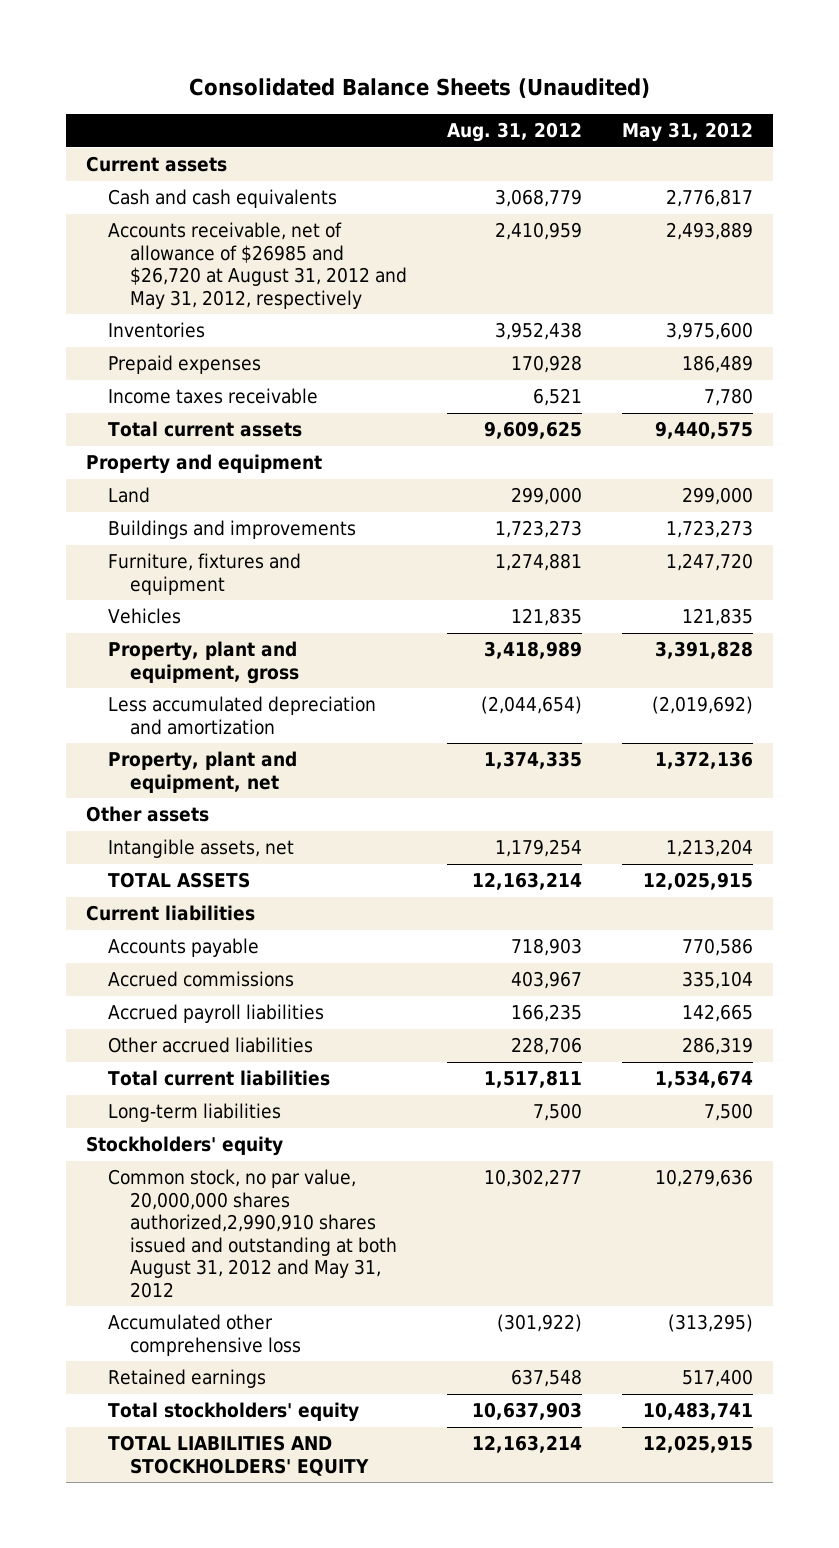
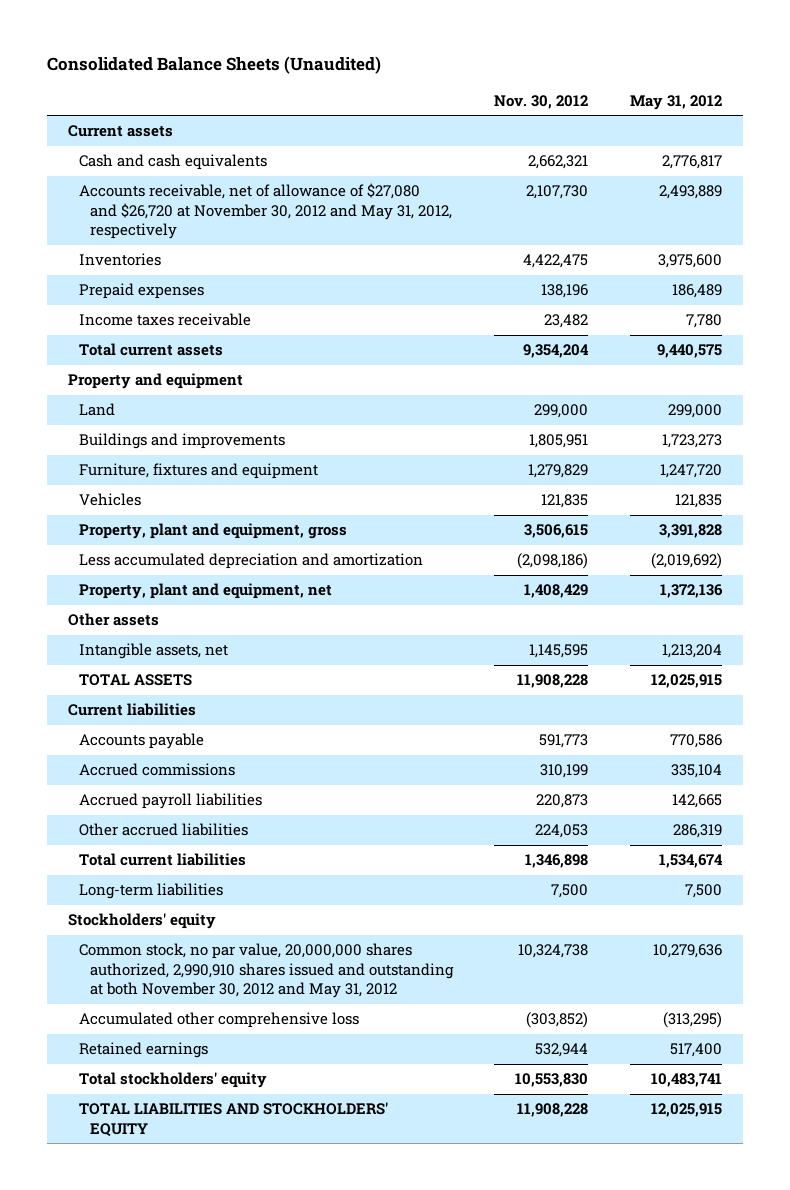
- | Aug. 31, 2012 | May 31, 2012
+ | Nov. 30, 2012 | May 31, 2012
- Accounts receivable, net of allowance of $26985 and $26,720 at August 31, 2012 and May 31, 2012, respectively | 2,410,959 | 2,493,889
+ Accounts receivable, net of allowance of $27,080 and $26,720 at November 30, 2012 and May 31, 2012, respectively | 2,107,730 | 2,493,889
- Common stock, no par value, 20,000,000 shares authorized,2,990,910 shares issued and outstanding at both August 31, 2012 and May 31, 2012 | 10,302,277 | 10,279,636
+ Common stock, no par value, 20,000,000 shares authorized, 2,990,910 shares issued and outstanding at both November 30, 2012 and May 31, 2012 | 10,324,738 | 10,279,636

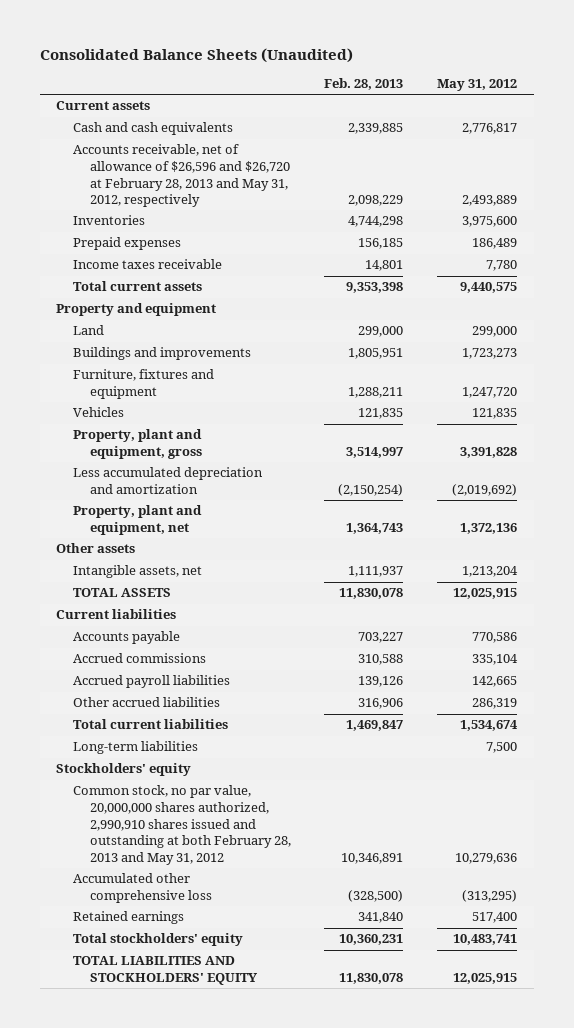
- | Nov. 30, 2012 | May 31, 2012
+ | Feb. 28, 2013 | May 31, 2012
- Accounts receivable, net of allowance of $27,080 and $26,720 at November 30, 2012 and May 31, 2012, respectively | 2,107,730 | 2,493,889
+ Accounts receivable, net of allowance of $26,596 and $26,720 at February 28, 2013 and May 31, 2012, respectively | 2,098,229 | 2,493,889
- Common stock, no par value, 20,000,000 shares authorized, 2,990,910 shares issued and outstanding at both November 30, 2012 and May 31, 2012 | 10,324,738 | 10,279,636
+ Common stock, no par value, 20,000,000 shares authorized, 2,990,910 shares issued and outstanding at both February 28, 2013 and May 31, 2012 | 10,346,891 | 10,279,636

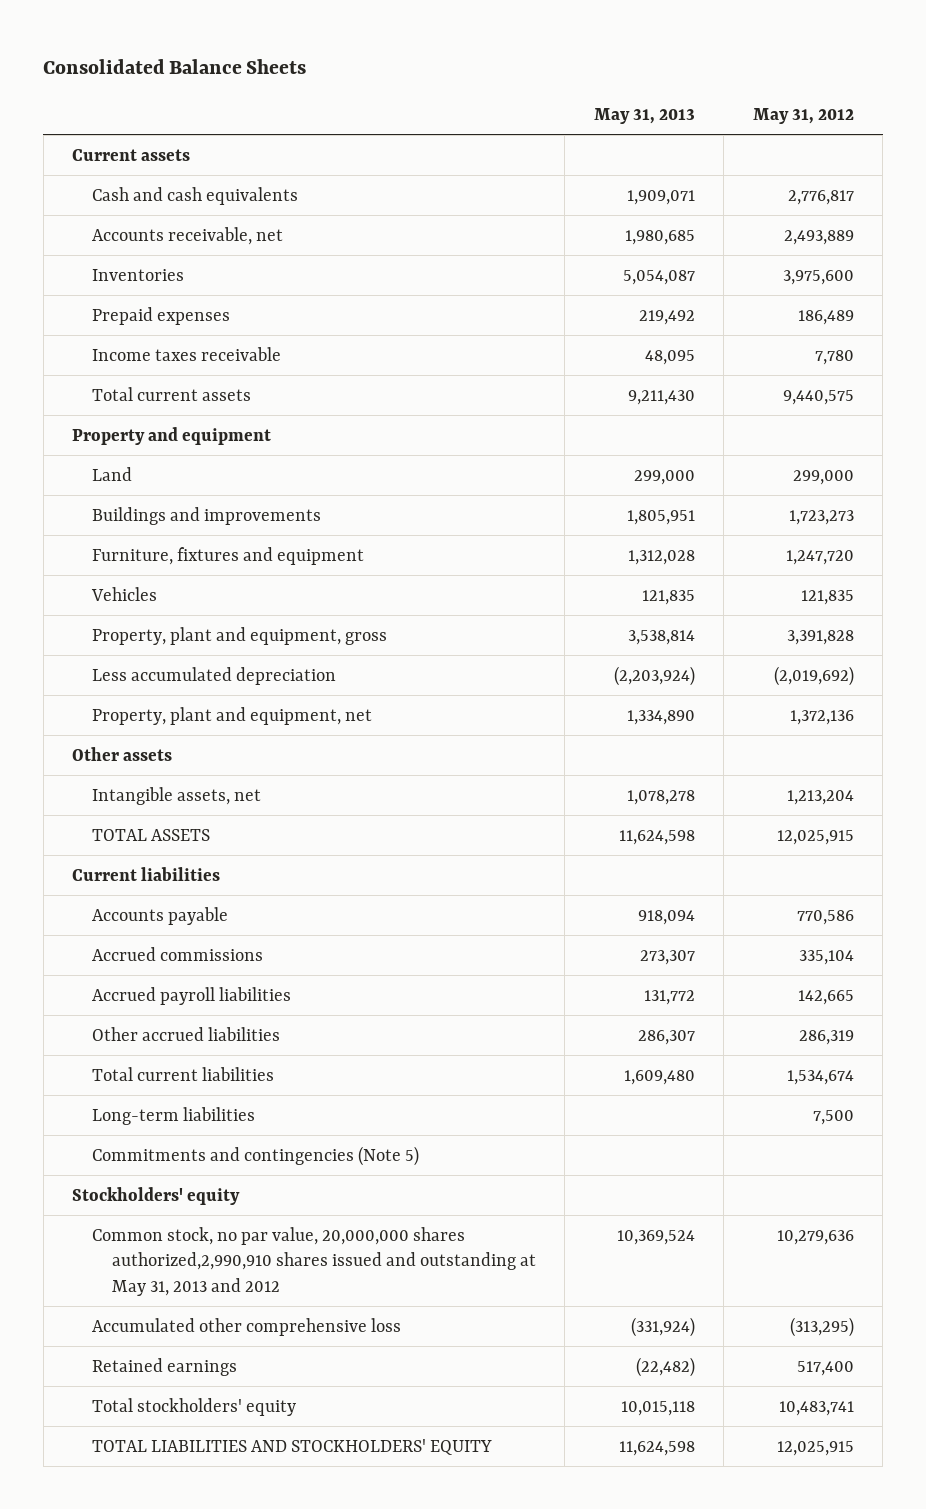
- Consolidated Balance Sheets (Unaudited)
+ Consolidated Balance Sheets
- | Feb. 28, 2013 | May 31, 2012
+ | May 31, 2013 | May 31, 2012
- Accounts receivable, net of allowance of $26,596 and $26,720 at February 28, 2013 and May 31, 2012, respectively | 2,098,229 | 2,493,889
+ Accounts receivable, net | 1,980,685 | 2,493,889
- Less accumulated depreciation and amortization | (2,150,254) | (2,019,692)
+ Less accumulated depreciation | (2,203,924) | (2,019,692)
+ Commitments and contingencies (Note 5)
- Common stock, no par value, 20,000,000 shares authorized, 2,990,910 shares issued and outstanding at both February 28, 2013 and May 31, 2012 | 10,346,891 | 10,279,636
+ Common stock, no par value, 20,000,000 shares authorized,2,990,910 shares issued and outstanding at May 31, 2013 and 2012 | 10,369,524 | 10,279,636

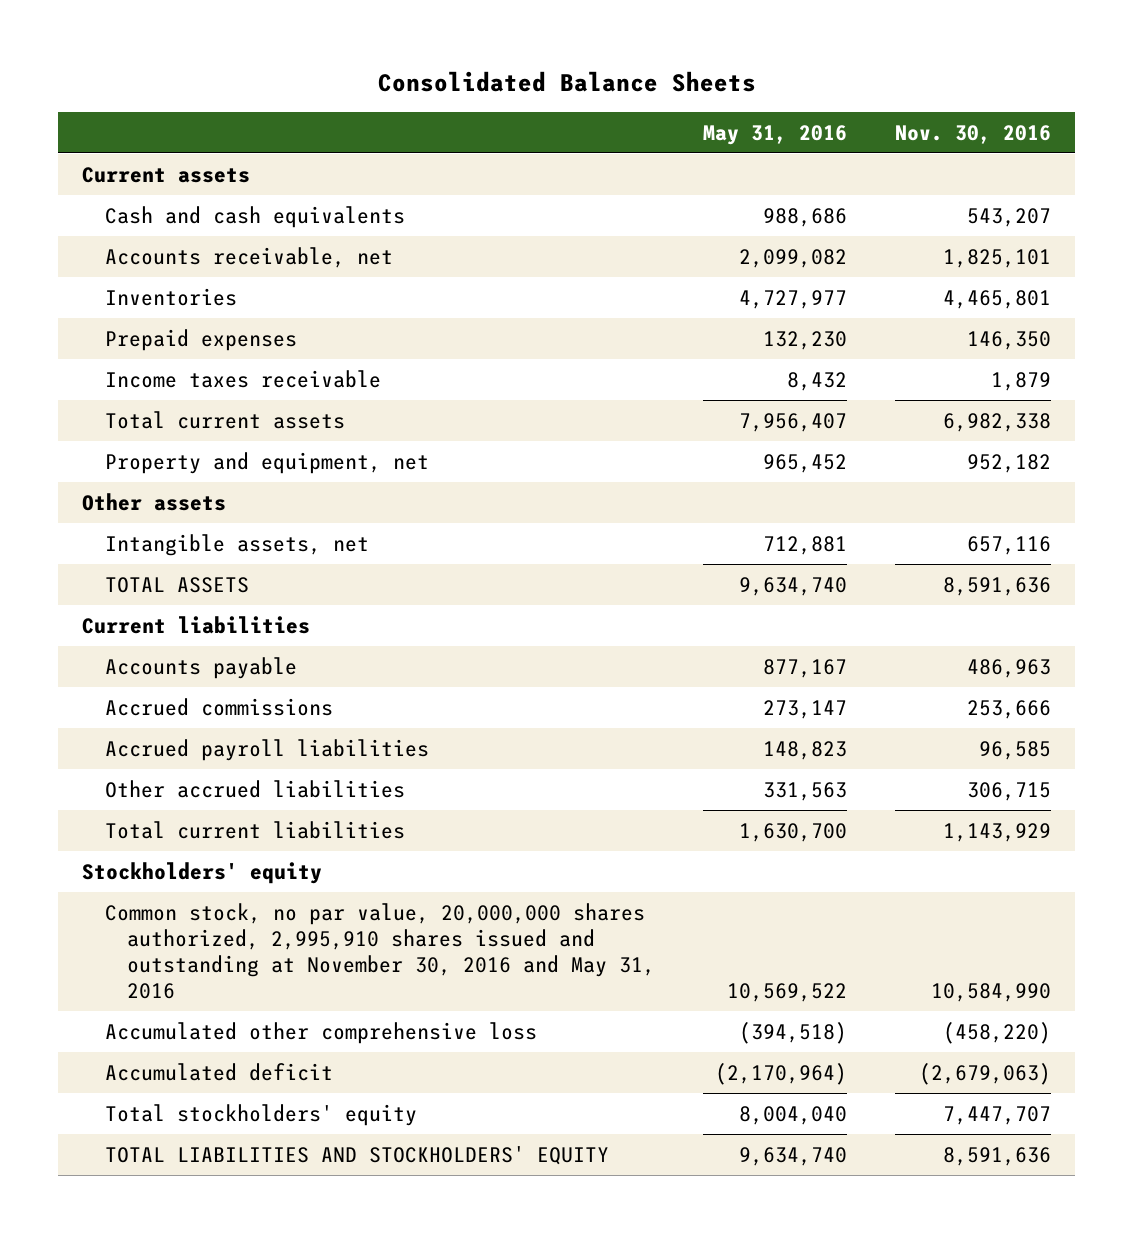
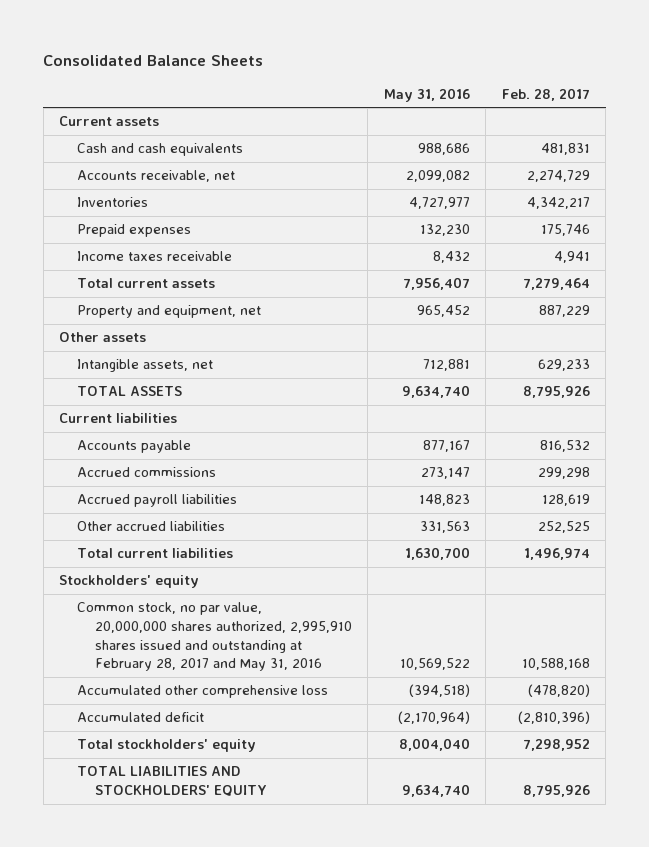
- | May 31, 2016 | Nov. 30, 2016
+ | May 31, 2016 | Feb. 28, 2017
- Common stock, no par value, 20,000,000 shares authorized, 2,995,910 shares issued and outstanding at November 30, 2016 and May 31, 2016 | 10,569,522 | 10,584,990
+ Common stock, no par value, 20,000,000 shares authorized, 2,995,910 shares issued and outstanding at February 28, 2017 and May 31, 2016 | 10,569,522 | 10,588,168

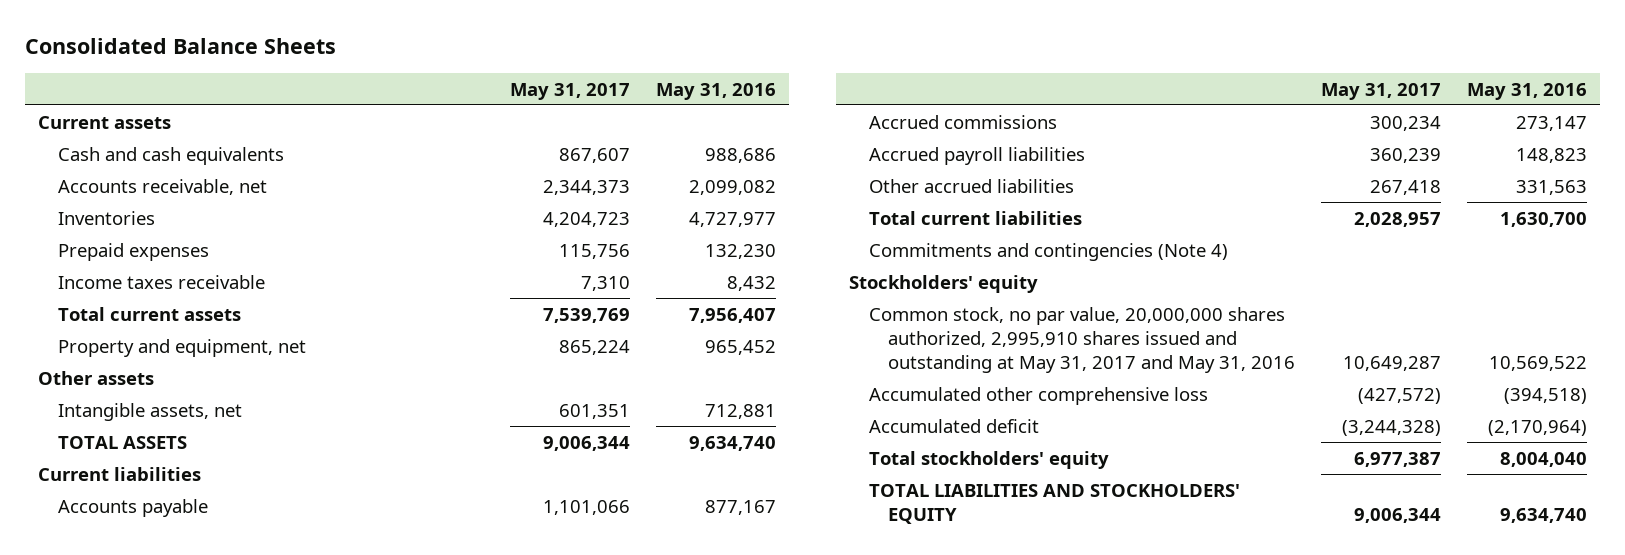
- | May 31, 2016 | Feb. 28, 2017
+ | May 31, 2017 | May 31, 2016
+ Commitments and contingencies (Note 4)
- Common stock, no par value, 20,000,000 shares authorized, 2,995,910 shares issued and outstanding at February 28, 2017 and May 31, 2016 | 10,569,522 | 10,588,168
+ Common stock, no par value, 20,000,000 shares authorized, 2,995,910 shares issued and outstanding at May 31, 2017 and May 31, 2016 | 10,649,287 | 10,569,522

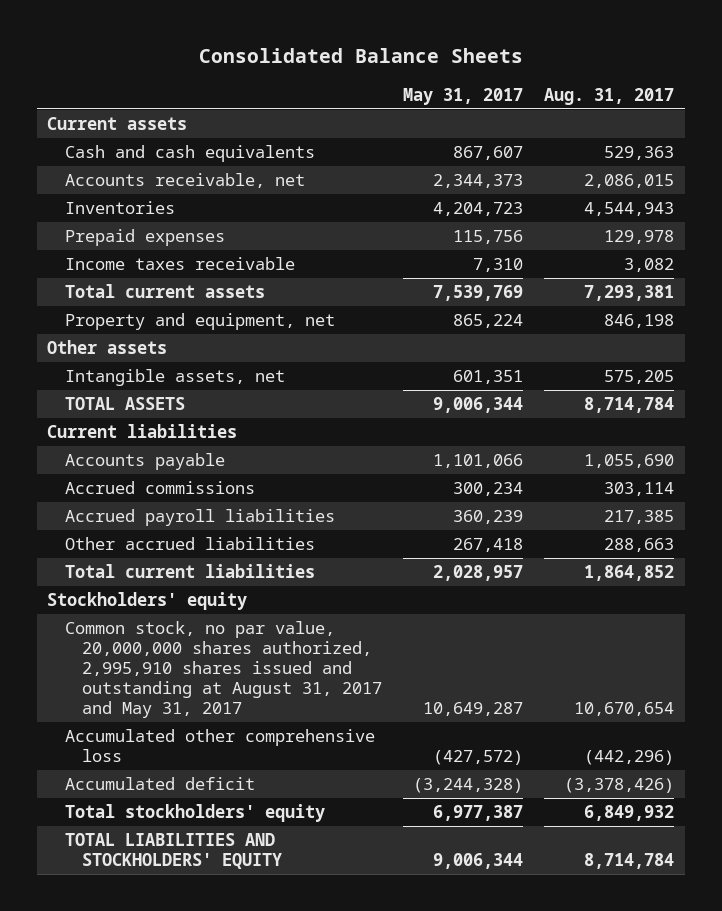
- | May 31, 2017 | May 31, 2016
+ | May 31, 2017 | Aug. 31, 2017
- Commitments and contingencies (Note 4)
- Common stock, no par value, 20,000,000 shares authorized, 2,995,910 shares issued and outstanding at May 31, 2017 and May 31, 2016 | 10,649,287 | 10,569,522
+ Common stock, no par value, 20,000,000 shares authorized, 2,995,910 shares issued and outstanding at August 31, 2017 and May 31, 2017 | 10,649,287 | 10,670,654

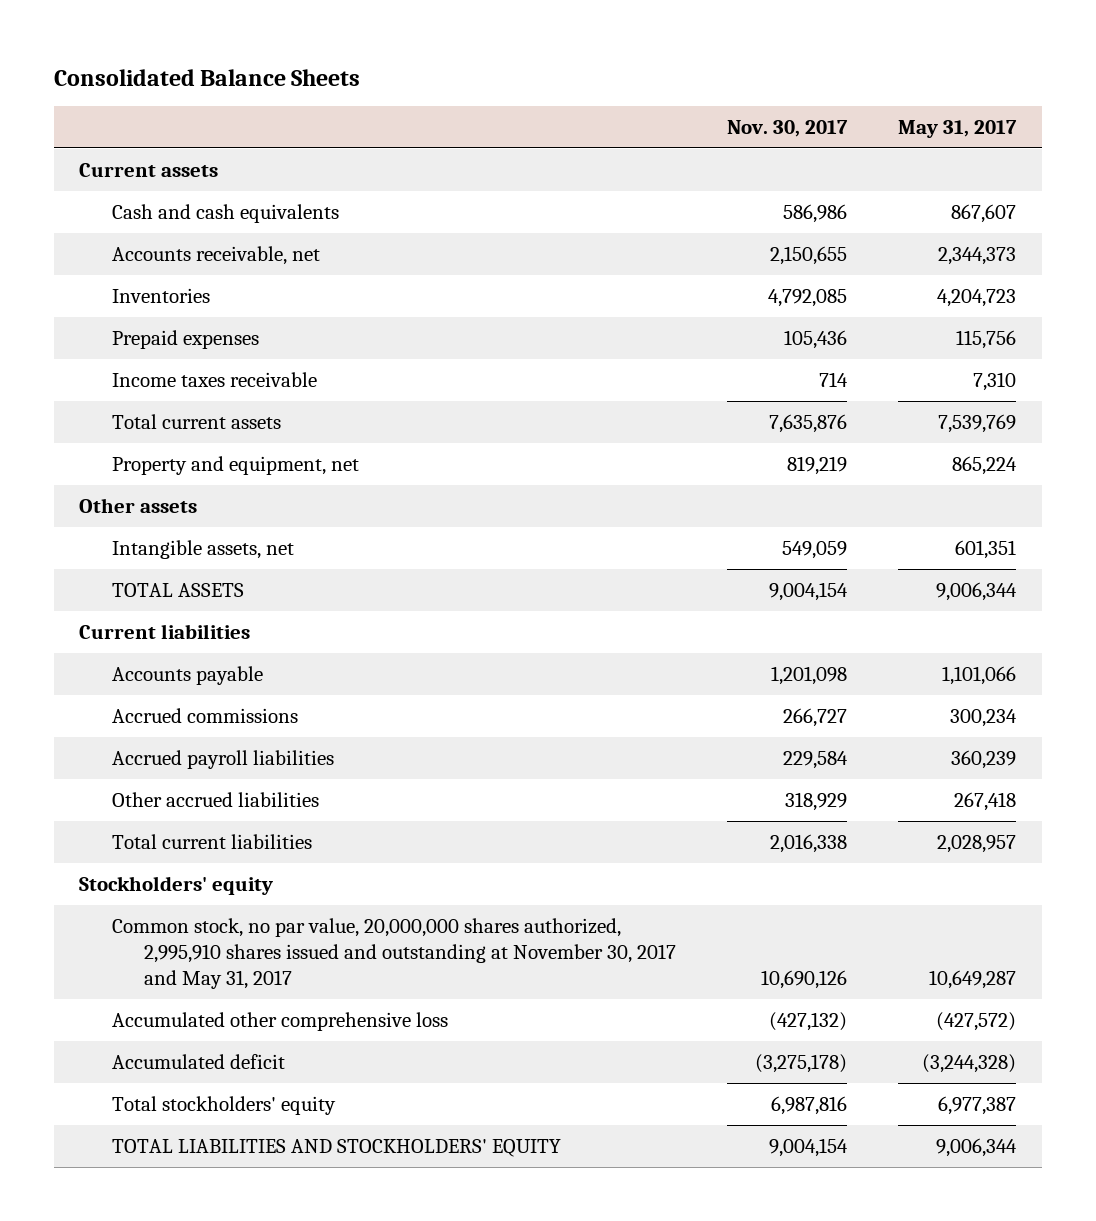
- | May 31, 2017 | Aug. 31, 2017
+ | Nov. 30, 2017 | May 31, 2017
- Common stock, no par value, 20,000,000 shares authorized, 2,995,910 shares issued and outstanding at August 31, 2017 and May 31, 2017 | 10,649,287 | 10,670,654
+ Common stock, no par value, 20,000,000 shares authorized, 2,995,910 shares issued and outstanding at November 30, 2017 and May 31, 2017 | 10,690,126 | 10,649,287

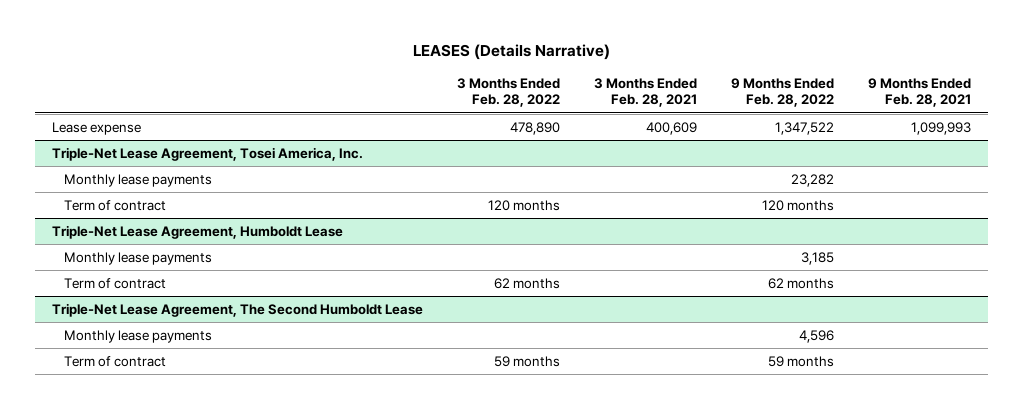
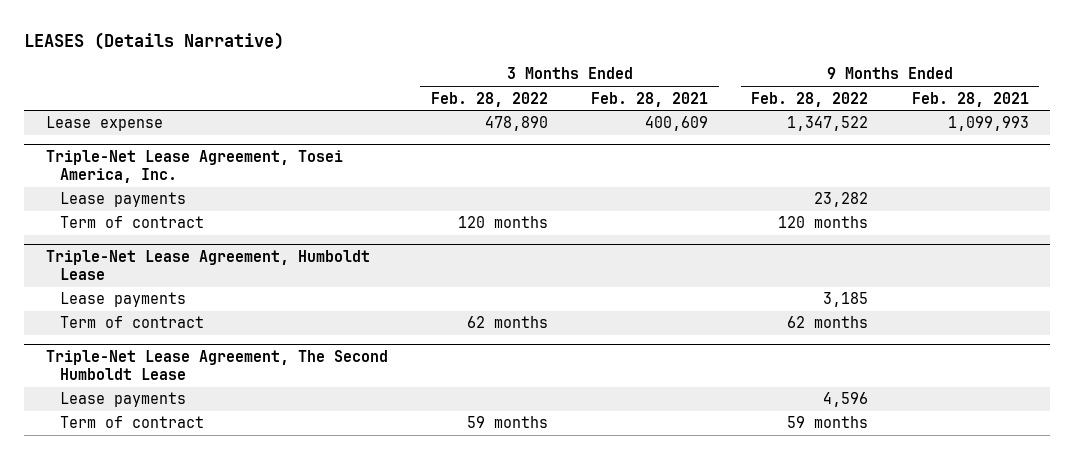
@ Triple-Net Lease Agreement, Tosei America, Inc.
- Monthly lease payments | | | 23,282 |
+ Lease payments | | | 23,282 |
@ Triple-Net Lease Agreement, Humboldt Lease
- Monthly lease payments | | | 3,185 |
+ Lease payments | | | 3,185 |
@ Triple-Net Lease Agreement, The Second Humboldt Lease
- Monthly lease payments | | | 4,596 |
+ Lease payments | | | 4,596 |

